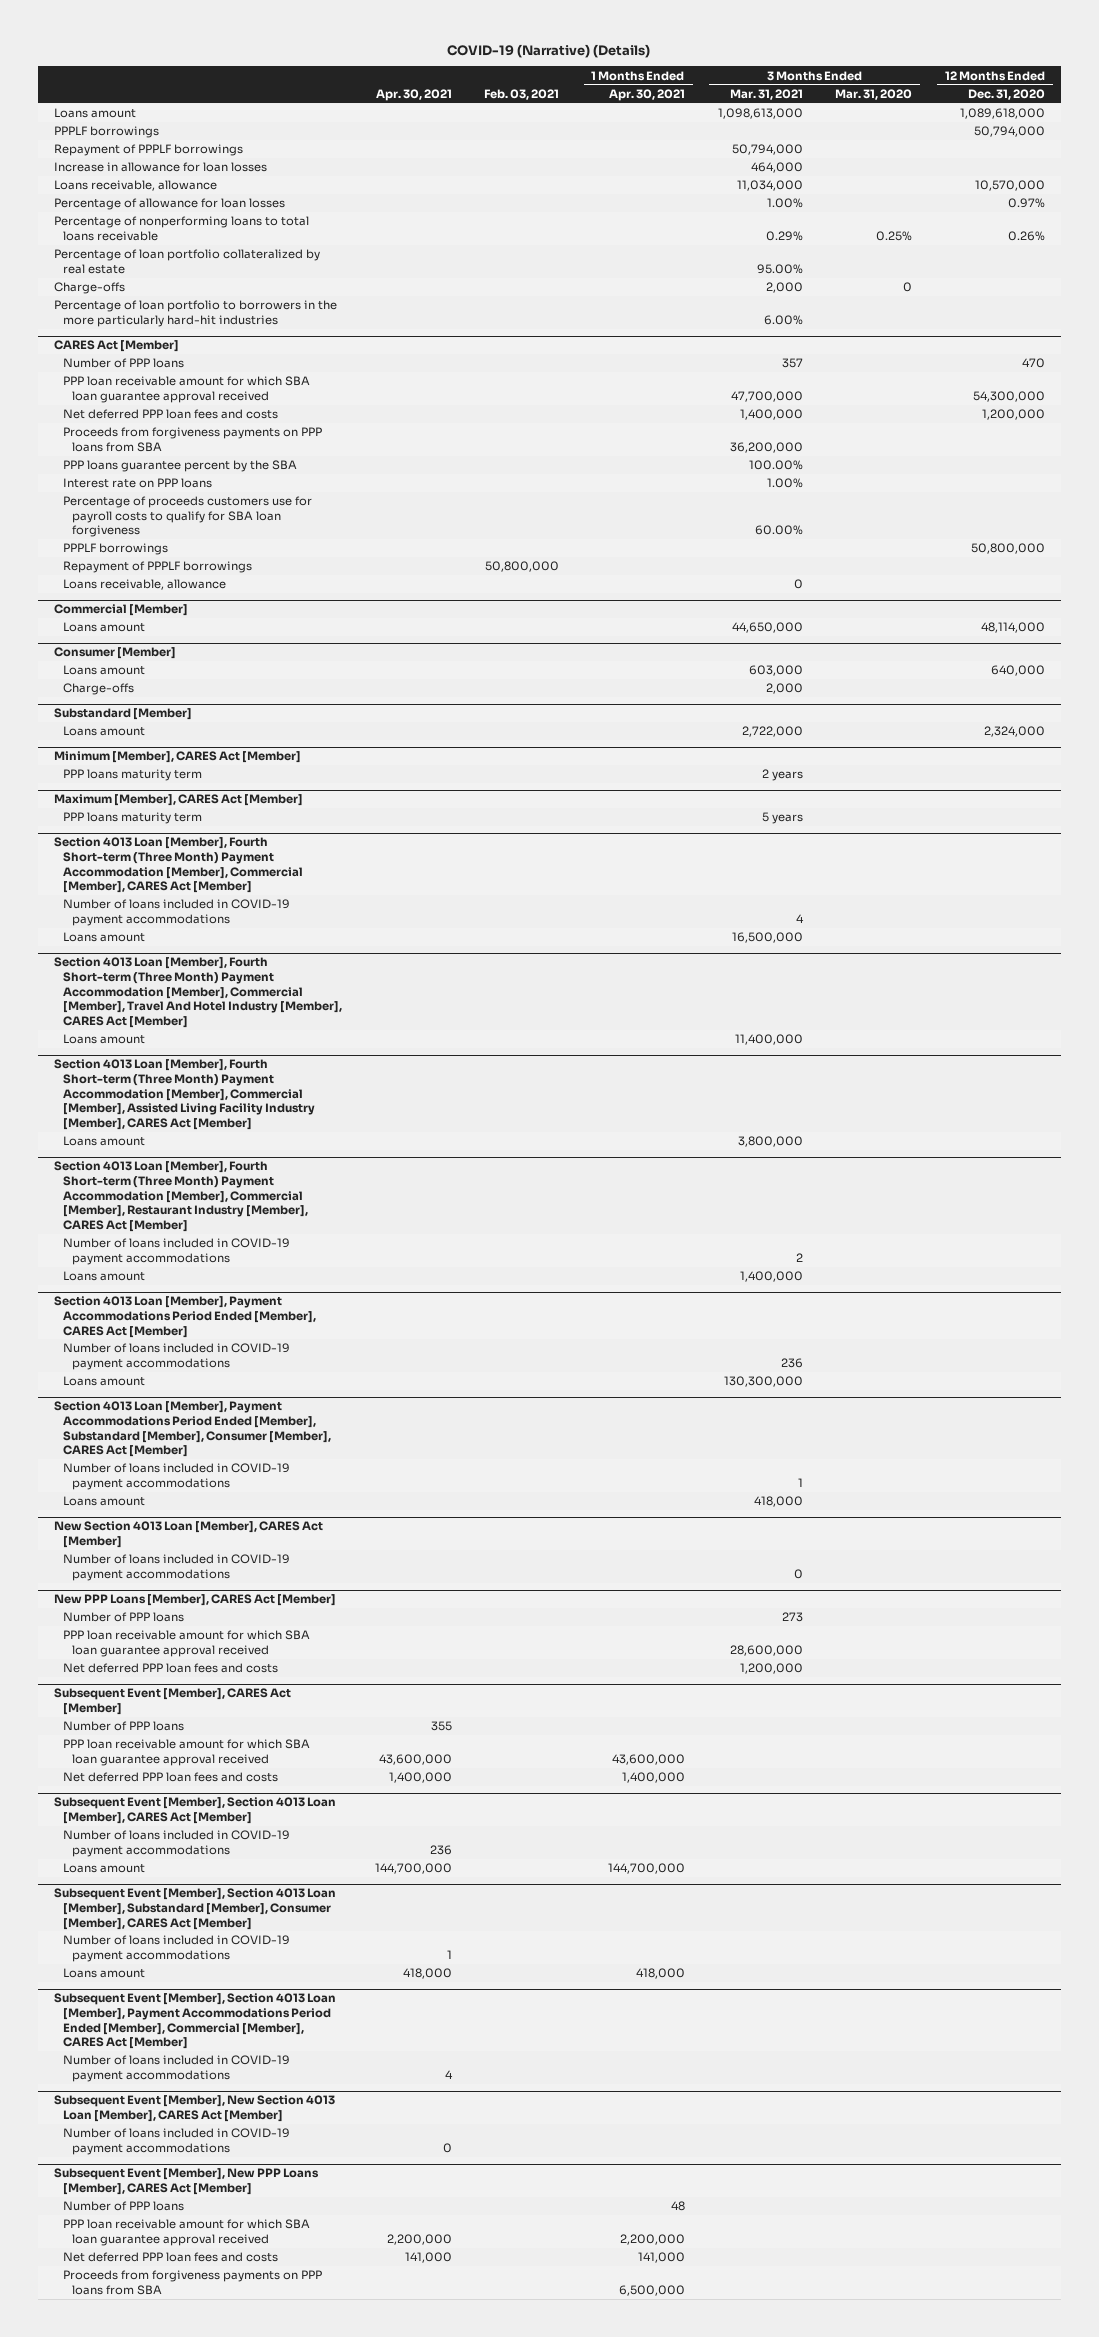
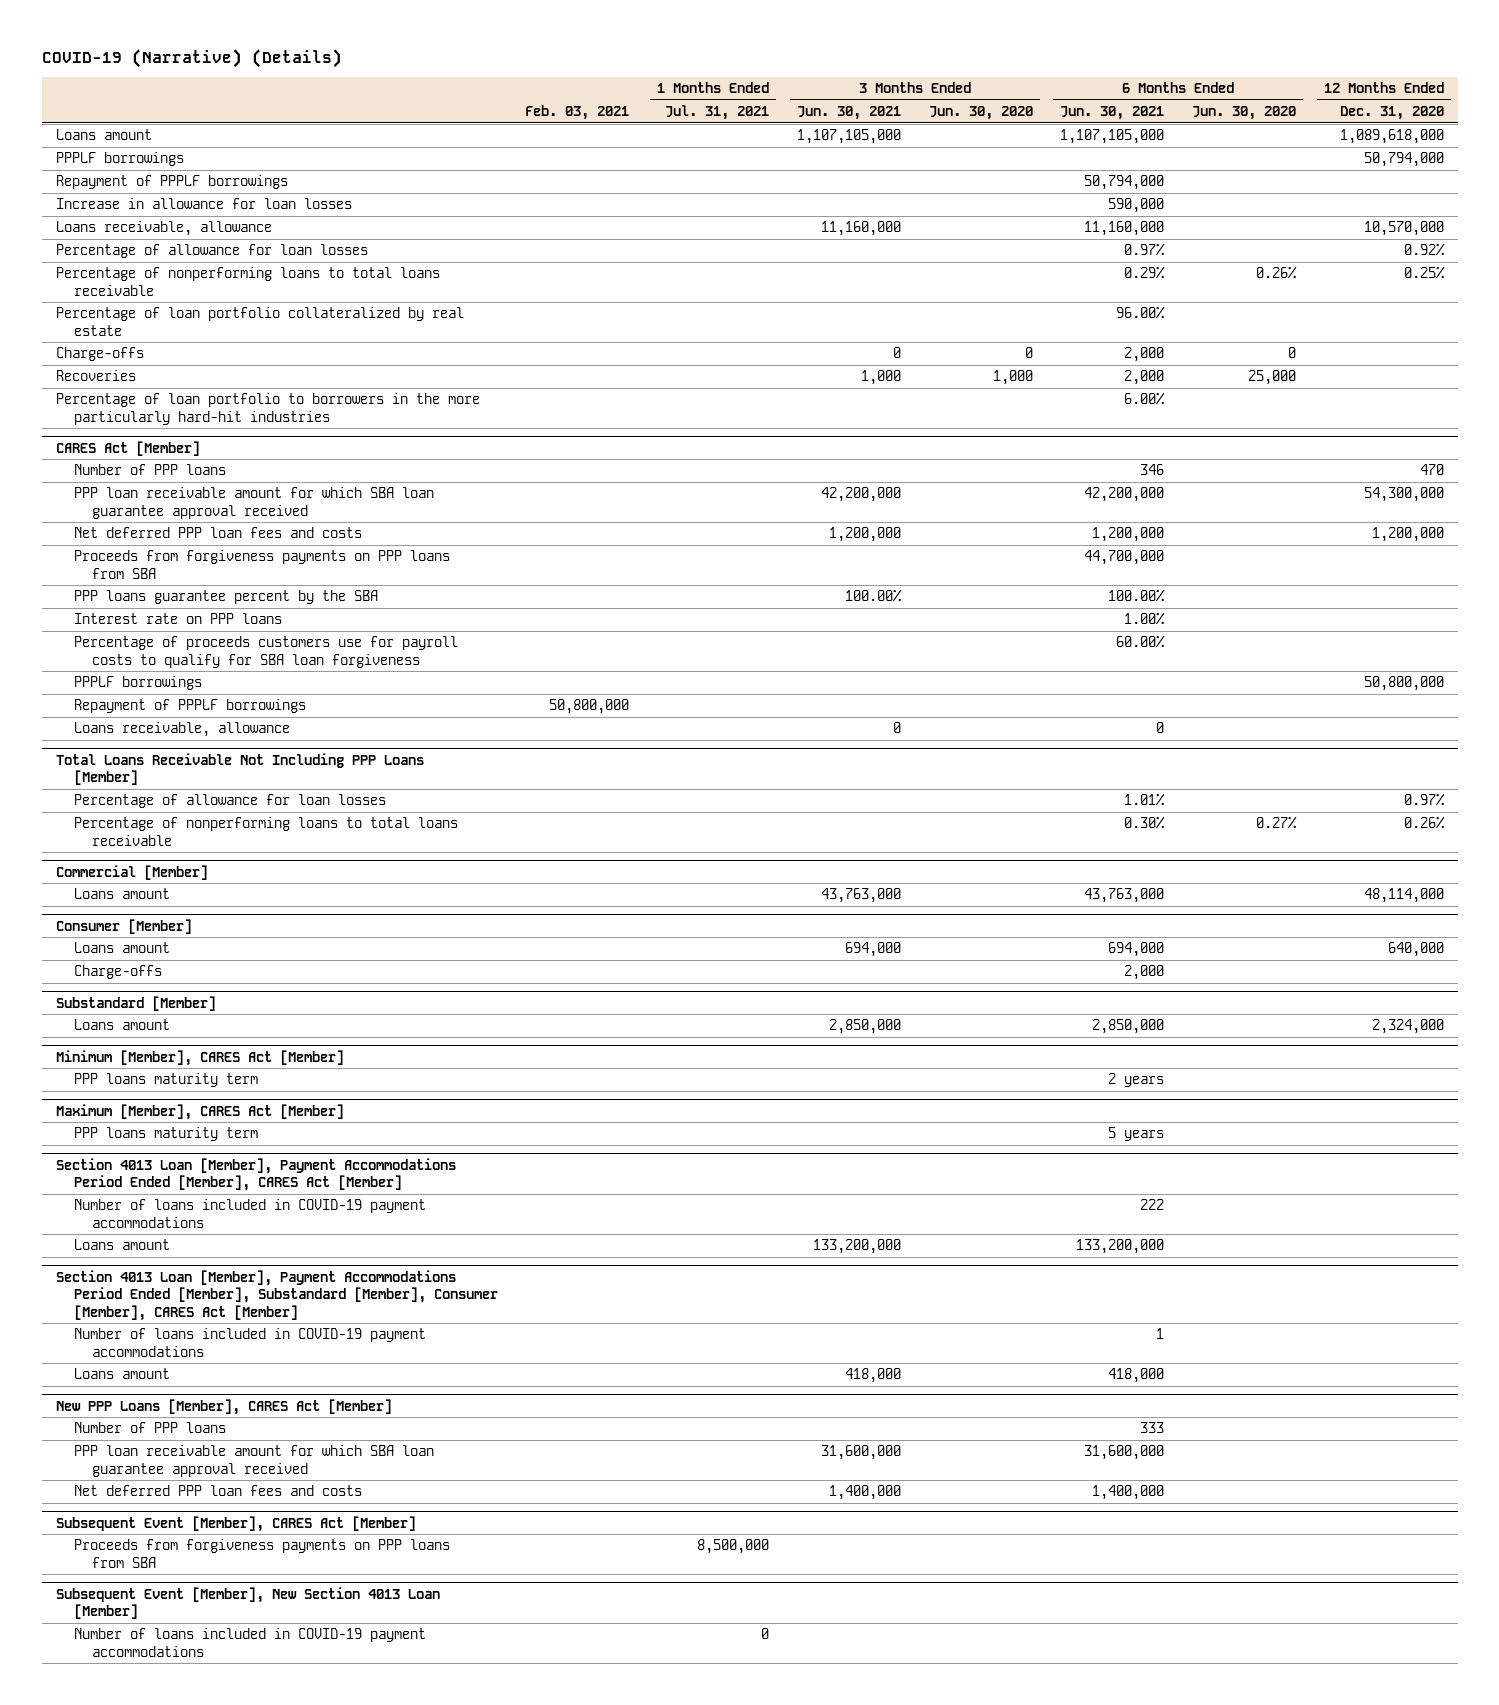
- | Apr. 30, 2021 | Feb. 03, 2021 | 1 Months Ended Apr. 30, 2021 | 3 Months Ended Mar. 31, 2021 | 3 Months Ended Mar. 31, 2020 | 12 Months Ended Dec. 31, 2020
+ | Feb. 03, 2021 | 1 Months Ended Jul. 31, 2021 | 3 Months Ended Jun. 30, 2021 | 3 Months Ended Jun. 30, 2020 | 6 Months Ended Jun. 30, 2021 | 6 Months Ended Jun. 30, 2020 | 12 Months Ended Dec. 31, 2020
- Percentage of allowance for loan losses | | | | 1.00% | | 0.97%
- Percentage of nonperforming loans to total loans receivable | | | | 0.29% | 0.25% | 0.26%
+ Percentage of allowance for loan losses | | | | | 0.97% | | 0.92%
+ Percentage of nonperforming loans to total loans receivable | | | | | 0.29% | 0.26% | 0.25%
+ Recoveries | | | 1,000 | 1,000 | 2,000 | 25,000 |
+ Total Loans Receivable Not Including PPP Loans [Member]
+ Percentage of allowance for loan losses | | | | | 1.01% | | 0.97%
+ Percentage of nonperforming loans to total loans receivable | | | | | 0.30% | 0.27% | 0.26%
- Section 4013 Loan [Member], Fourth Short-term (Three Month) Payment Accommodation [Member], Commercial [Member], CARES Act [Member]
- Number of loans included in COVID-19 payment accommodations | | | | 4 | |
- Loans amount | | | | 16,500,000 | |
- Section 4013 Loan [Member], Fourth Short-term (Three Month) Payment Accommodation [Member], Commercial [Member], Travel And Hotel Industry [Member], CARES Act [Member]
- Loans amount | | | | 11,400,000 | |
- Section 4013 Loan [Member], Fourth Short-term (Three Month) Payment Accommodation [Member], Commercial [Member], Assisted Living Facility Industry [Member], CARES Act [Member]
- Loans amount | | | | 3,800,000 | |
- Section 4013 Loan [Member], Fourth Short-term (Three Month) Payment Accommodation [Member], Commercial [Member], Restaurant Industry [Member], CARES Act [Member]
- Number of loans included in COVID-19 payment accommodations | | | | 2 | |
- Loans amount | | | | 1,400,000 | |
- New Section 4013 Loan [Member], CARES Act [Member]
- Number of loans included in COVID-19 payment accommodations | | | | 0 | |
@ Subsequent Event [Member], CARES Act [Member]
- Number of PPP loans | 355 | | | | |
- PPP loan receivable amount for which SBA loan guarantee approval received | 43,600,000 | | 43,600,000 | | |
- Net deferred PPP loan fees and costs | 1,400,000 | | 1,400,000 | | |
- Subsequent Event [Member], Section 4013 Loan [Member], CARES Act [Member]
- Number of loans included in COVID-19 payment accommodations | 236 | | | | |
- Loans amount | 144,700,000 | | 144,700,000 | | |
- Subsequent Event [Member], Section 4013 Loan [Member], Substandard [Member], Consumer [Member], CARES Act [Member]
- Number of loans included in COVID-19 payment accommodations | 1 | | | | |
- Loans amount | 418,000 | | 418,000 | | |
- Subsequent Event [Member], Section 4013 Loan [Member], Payment Accommodations Period Ended [Member], Commercial [Member], CARES Act [Member]
- Number of loans included in COVID-19 payment accommodations | 4 | | | | |
- Subsequent Event [Member], New Section 4013 Loan [Member], CARES Act [Member]
@ Subsequent Event [Member], CARES Act [Member]
+ Proceeds from forgiveness payments on PPP loans from SBA | | 8,500,000 | | | | |
+ Subsequent Event [Member], New Section 4013 Loan [Member]
- Subsequent Event [Member], New PPP Loans [Member], CARES Act [Member]
- Number of PPP loans | | | 48 | | |
- PPP loan receivable amount for which SBA loan guarantee approval received | 2,200,000 | | 2,200,000 | | |
- Net deferred PPP loan fees and costs | 141,000 | | 141,000 | | |
- Proceeds from forgiveness payments on PPP loans from SBA | | | 6,500,000 | | |

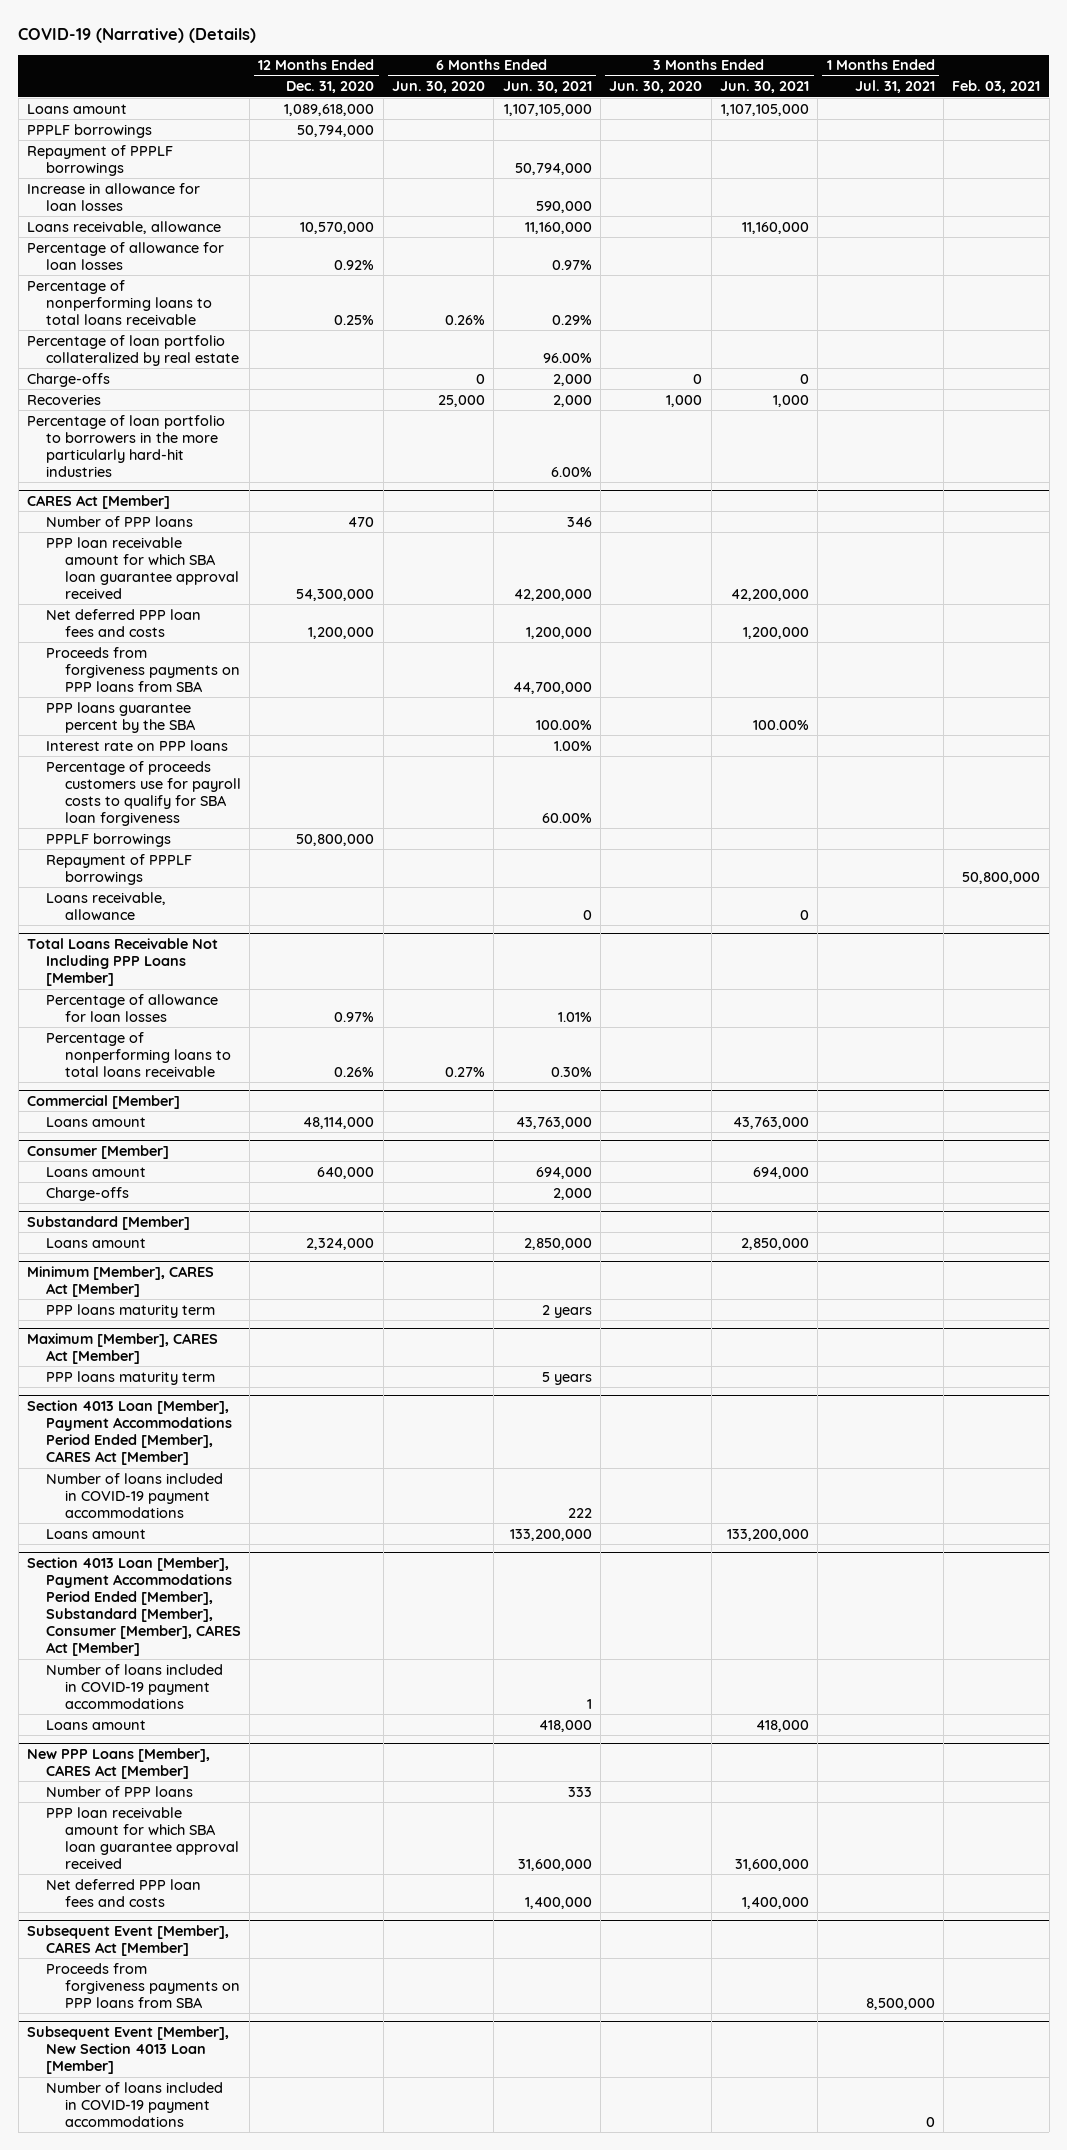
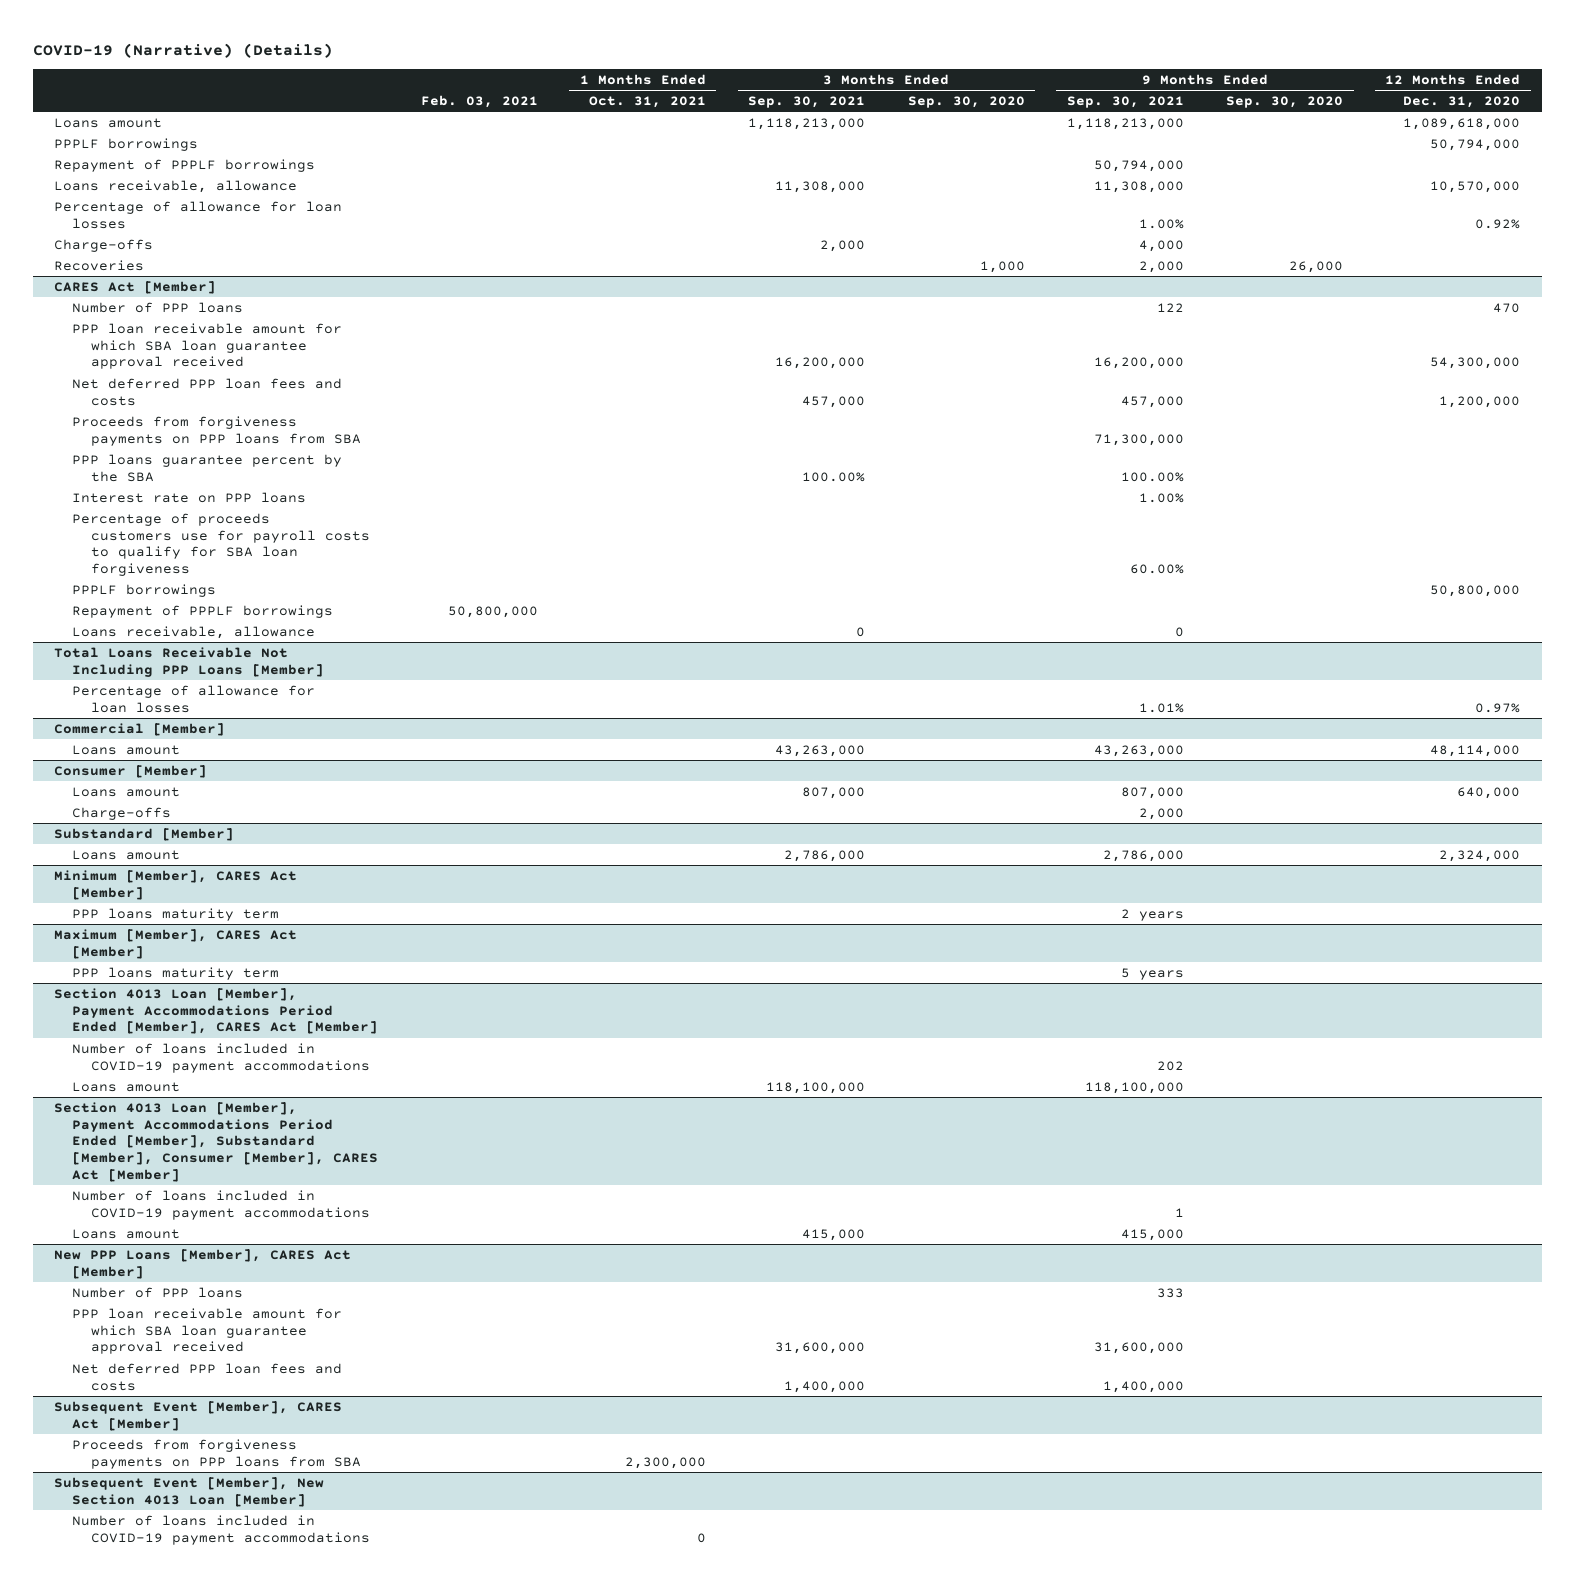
- | 12 Months Ended Dec. 31, 2020 | 6 Months Ended Jun. 30, 2020 | 6 Months Ended Jun. 30, 2021 | 3 Months Ended Jun. 30, 2020 | 3 Months Ended Jun. 30, 2021 | 1 Months Ended Jul. 31, 2021 | Feb. 03, 2021
+ | Feb. 03, 2021 | 1 Months Ended Oct. 31, 2021 | 3 Months Ended Sep. 30, 2021 | 3 Months Ended Sep. 30, 2020 | 9 Months Ended Sep. 30, 2021 | 9 Months Ended Sep. 30, 2020 | 12 Months Ended Dec. 31, 2020
- Increase in allowance for loan losses | | | 590,000 | | | |
- Percentage of nonperforming loans to total loans receivable | 0.25% | 0.26% | 0.29% | | | |
- Percentage of loan portfolio collateralized by real estate | | | 96.00% | | | |
- Percentage of loan portfolio to borrowers in the more particularly hard-hit industries | | | 6.00% | | | |
@ Total Loans Receivable Not Including PPP Loans [Member]
- Percentage of nonperforming loans to total loans receivable | 0.26% | 0.27% | 0.30% | | | |

